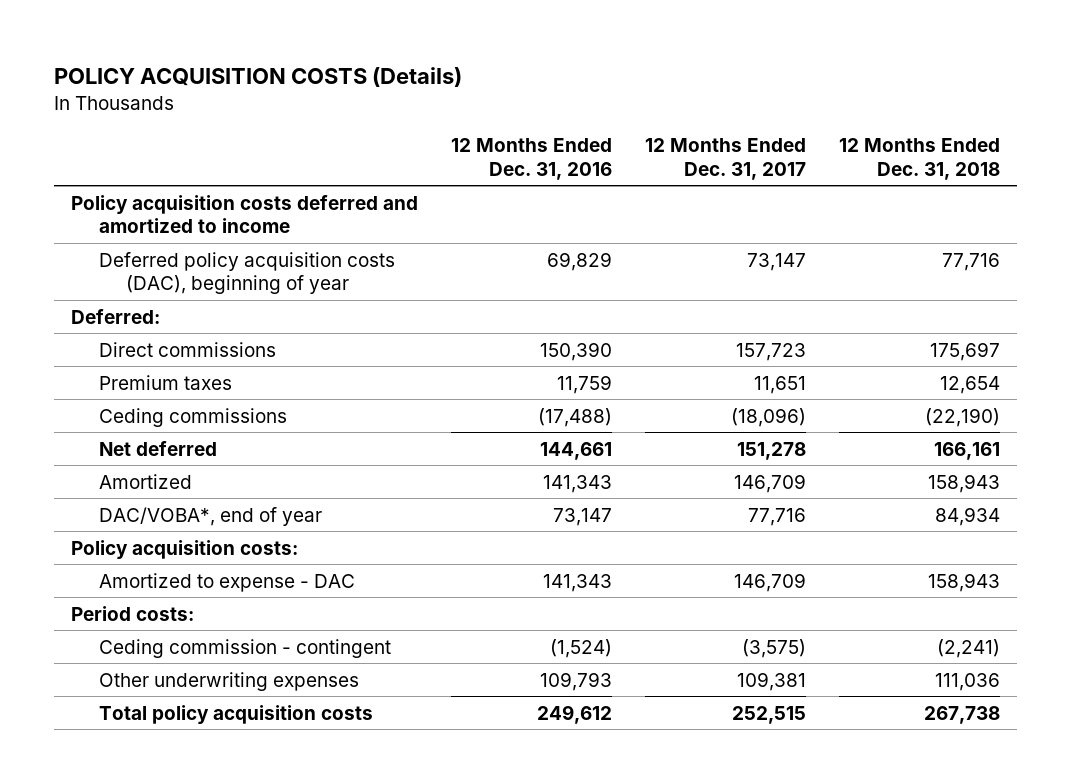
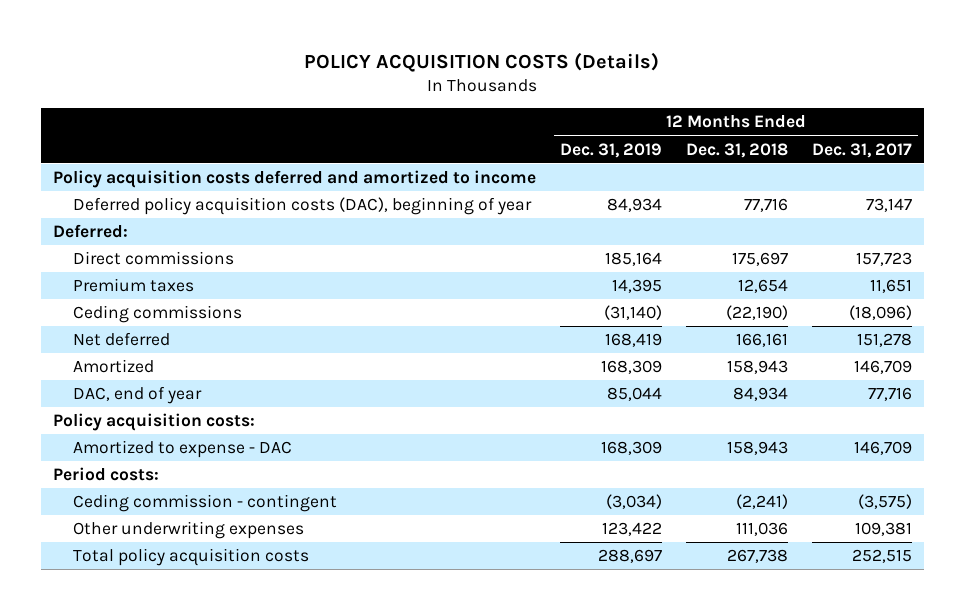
- | 12 Months Ended Dec. 31, 2016 | 12 Months Ended Dec. 31, 2017 | 12 Months Ended Dec. 31, 2018
+ | 12 Months Ended Dec. 31, 2019 | 12 Months Ended Dec. 31, 2018 | 12 Months Ended Dec. 31, 2017
- DAC/VOBA*, end of year | 73,147 | 77,716 | 84,934
+ DAC, end of year | 85,044 | 84,934 | 77,716

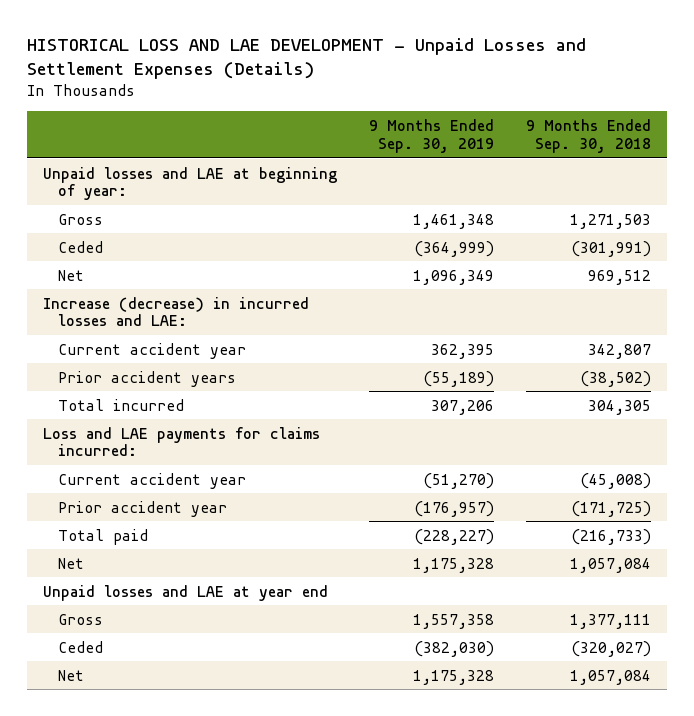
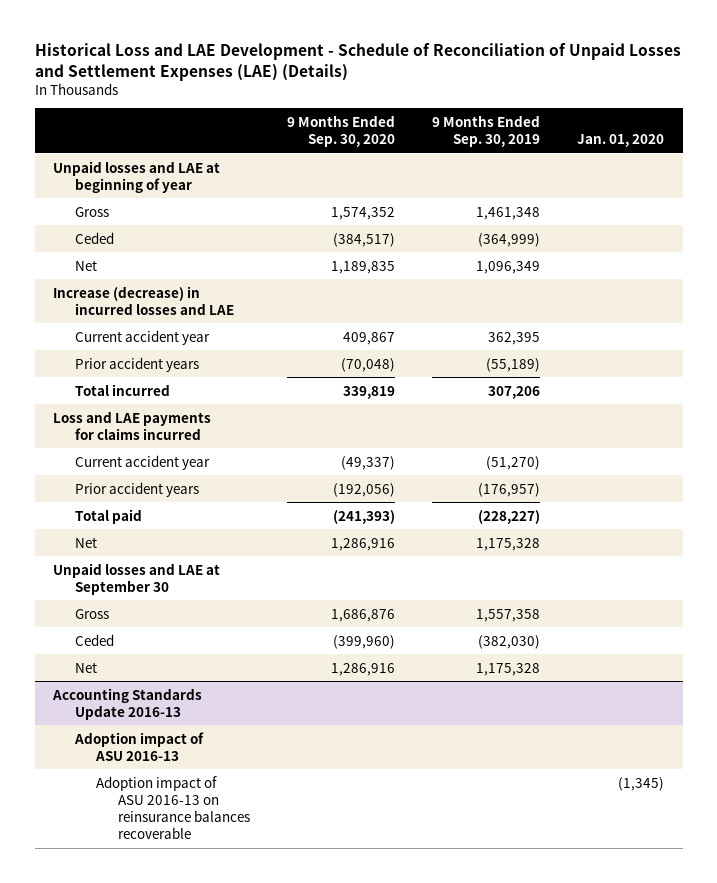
- HISTORICAL LOSS AND LAE DEVELOPMENT - Unpaid Losses and Settlement Expenses (Details)
+ Historical Loss and LAE Development - Schedule of Reconciliation of Unpaid Losses and Settlement Expenses (LAE) (Details)
- | 9 Months Ended Sep. 30, 2019 | 9 Months Ended Sep. 30, 2018
+ | 9 Months Ended Sep. 30, 2020 | 9 Months Ended Sep. 30, 2019 | Jan. 01, 2020
- Unpaid losses and LAE at beginning of year:
+ Unpaid losses and LAE at beginning of year
- Increase (decrease) in incurred losses and LAE:
+ Increase (decrease) in incurred losses and LAE
- Loss and LAE payments for claims incurred:
+ Loss and LAE payments for claims incurred
- Prior accident year | (176,957) | (171,725)
+ Prior accident years | (192,056) | (176,957) |
- Unpaid losses and LAE at year end
+ Unpaid losses and LAE at September 30
+ Accounting Standards Update 2016-13
+ Adoption impact of ASU 2016-13
+ Adoption impact of ASU 2016-13 on reinsurance balances recoverable | | | (1,345)

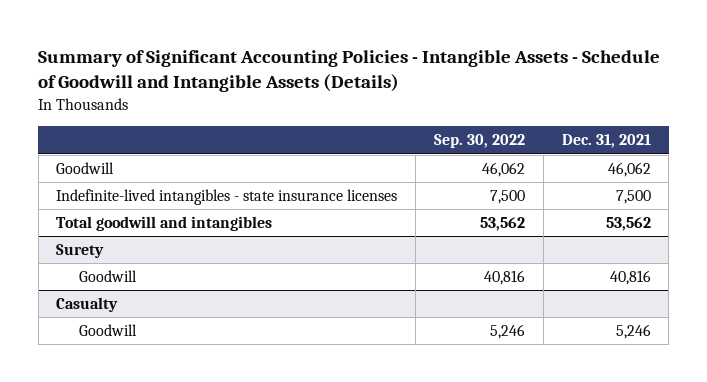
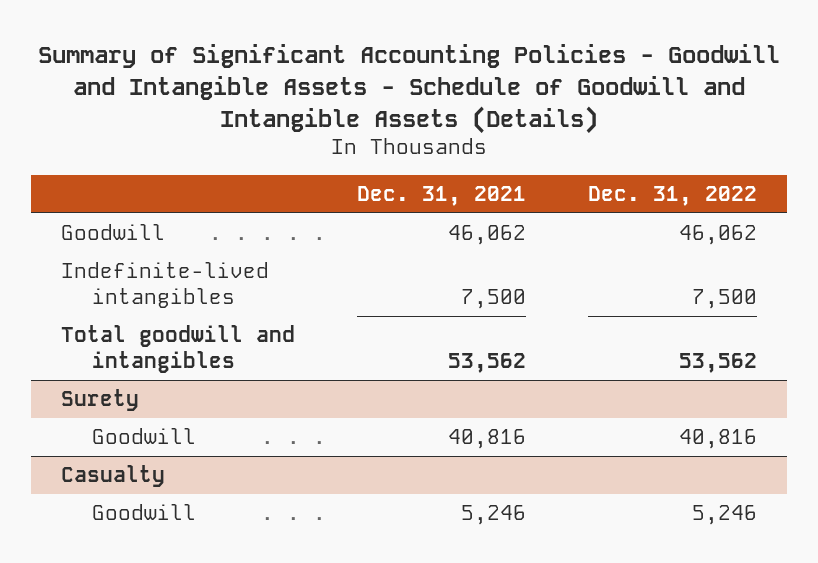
- Summary of Significant Accounting Policies - Intangible Assets - Schedule of Goodwill and Intangible Assets (Details)
+ Summary of Significant Accounting Policies - Goodwill and Intangible Assets - Schedule of Goodwill and Intangible Assets (Details)
- | Sep. 30, 2022 | Dec. 31, 2021
+ | Dec. 31, 2021 | Dec. 31, 2022
- Indefinite-lived intangibles - state insurance licenses | 7,500 | 7,500
+ Indefinite-lived intangibles | 7,500 | 7,500

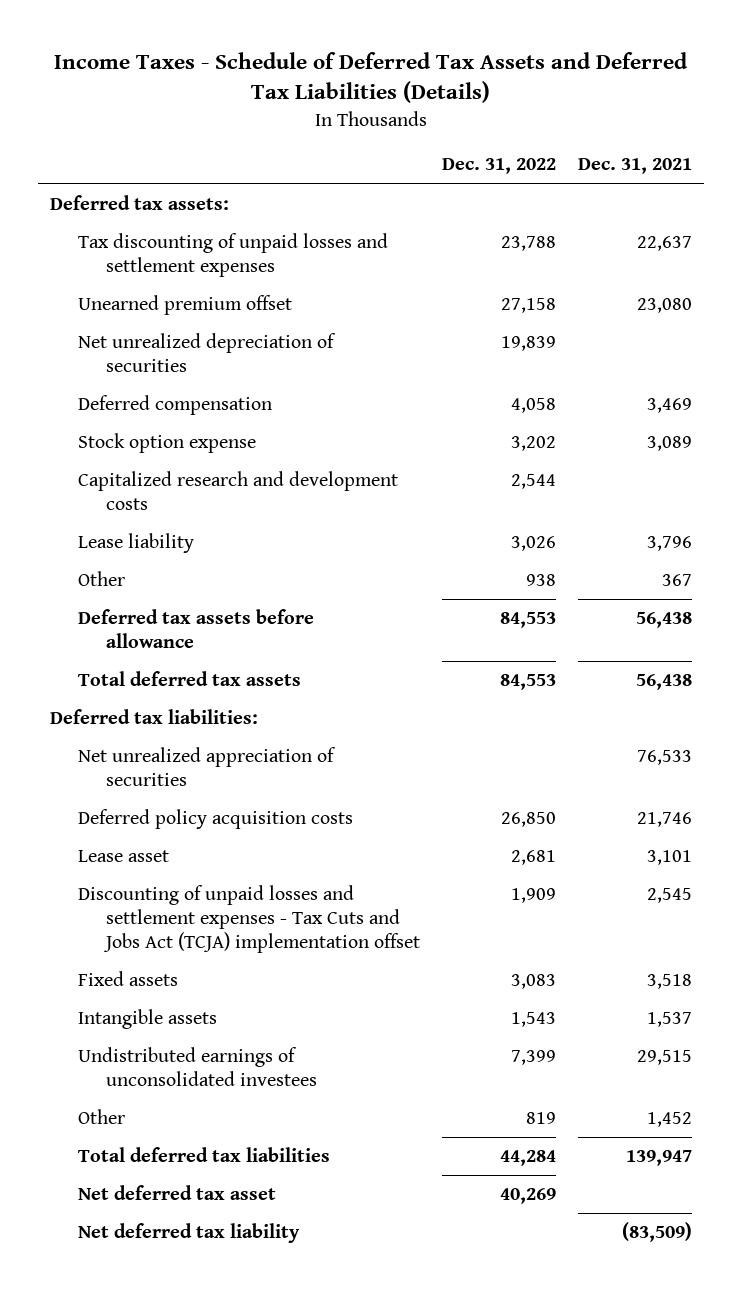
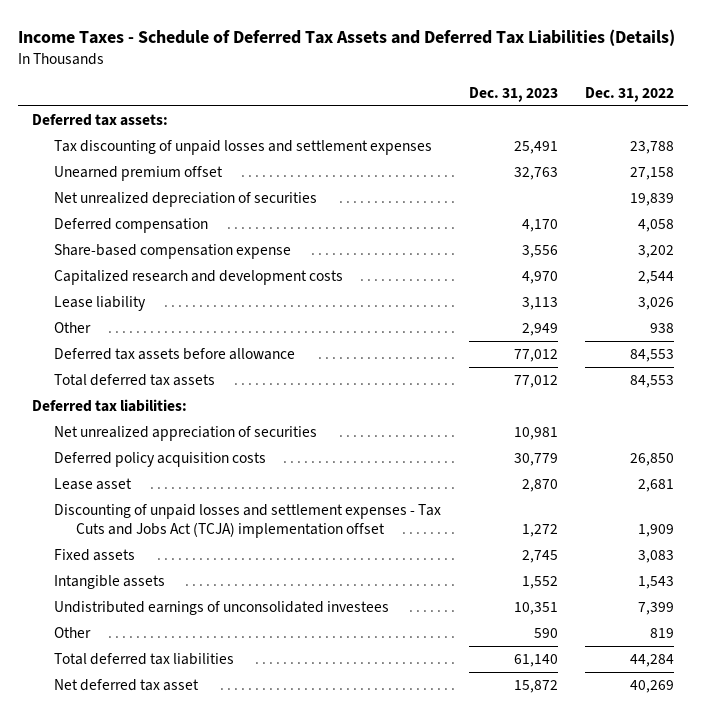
- | Dec. 31, 2022 | Dec. 31, 2021
+ | Dec. 31, 2023 | Dec. 31, 2022
- Stock option expense | 3,202 | 3,089
+ Share-based compensation expense | 3,556 | 3,202
- Net deferred tax liability | | (83,509)

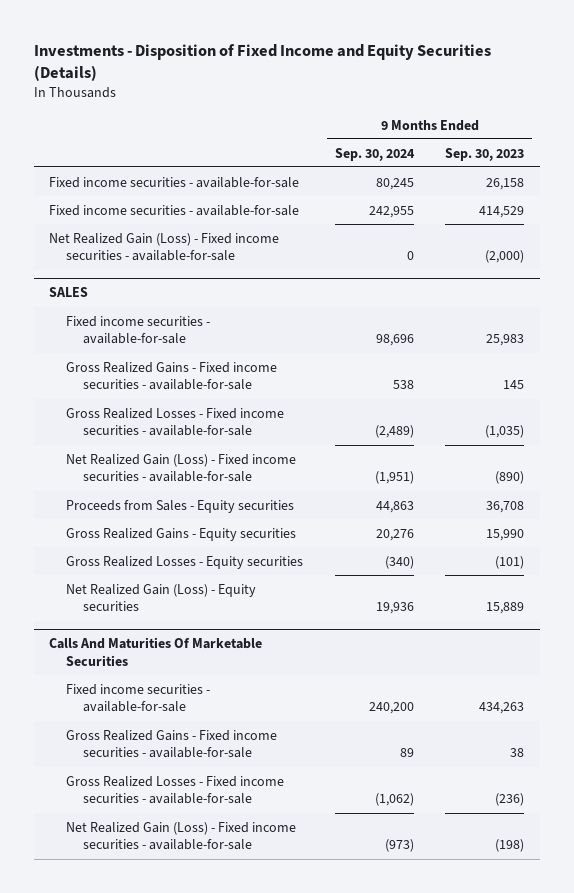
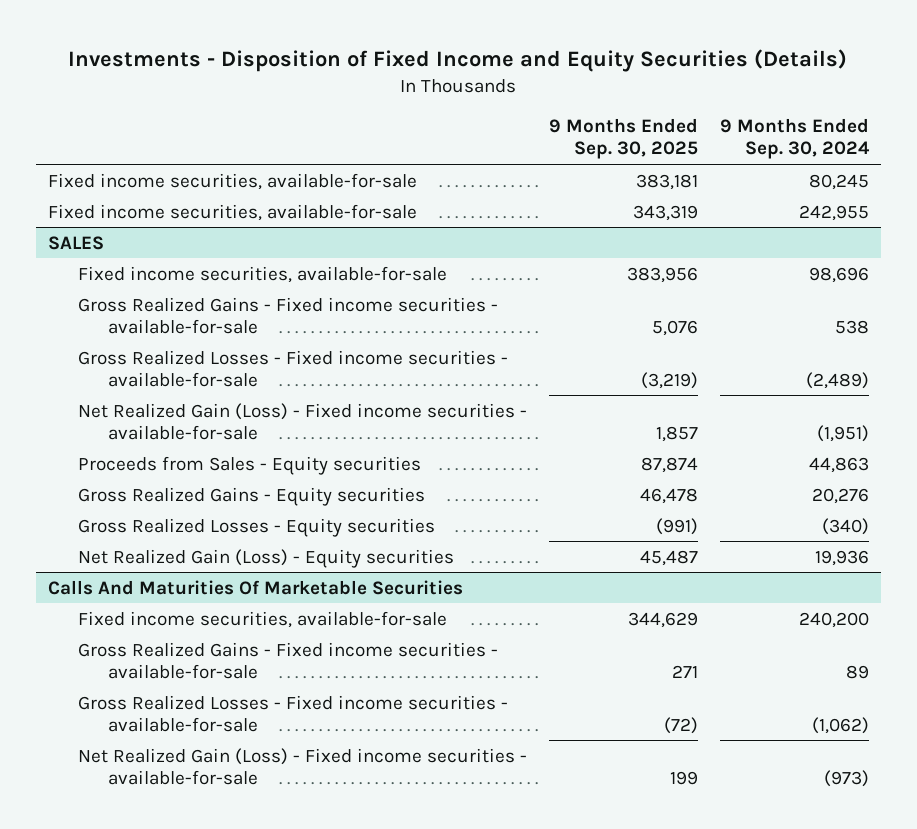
- | 9 Months Ended Sep. 30, 2024 | 9 Months Ended Sep. 30, 2023
+ | 9 Months Ended Sep. 30, 2025 | 9 Months Ended Sep. 30, 2024
- Fixed income securities - available-for-sale | 80,245 | 26,158
- Fixed income securities - available-for-sale | 242,955 | 414,529
- Net Realized Gain (Loss) - Fixed income securities - available-for-sale | 0 | (2,000)
+ Fixed income securities, available-for-sale | 383,181 | 80,245
+ Fixed income securities, available-for-sale | 343,319 | 242,955
@ SALES
- Fixed income securities - available-for-sale | 98,696 | 25,983
+ Fixed income securities, available-for-sale | 383,956 | 98,696
@ Calls And Maturities Of Marketable Securities
- Fixed income securities - available-for-sale | 240,200 | 434,263
+ Fixed income securities, available-for-sale | 344,629 | 240,200

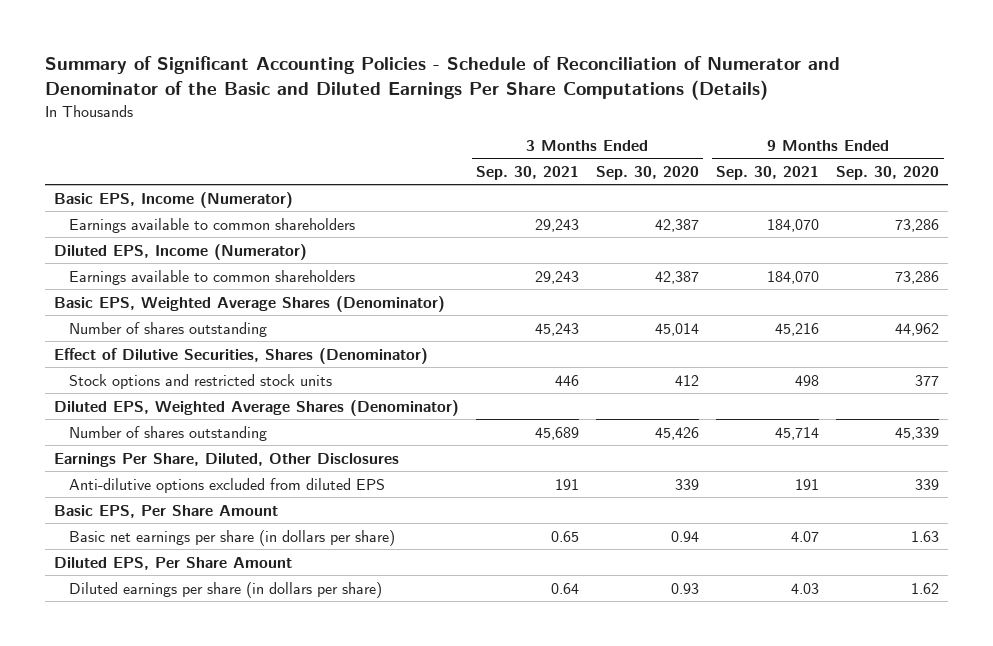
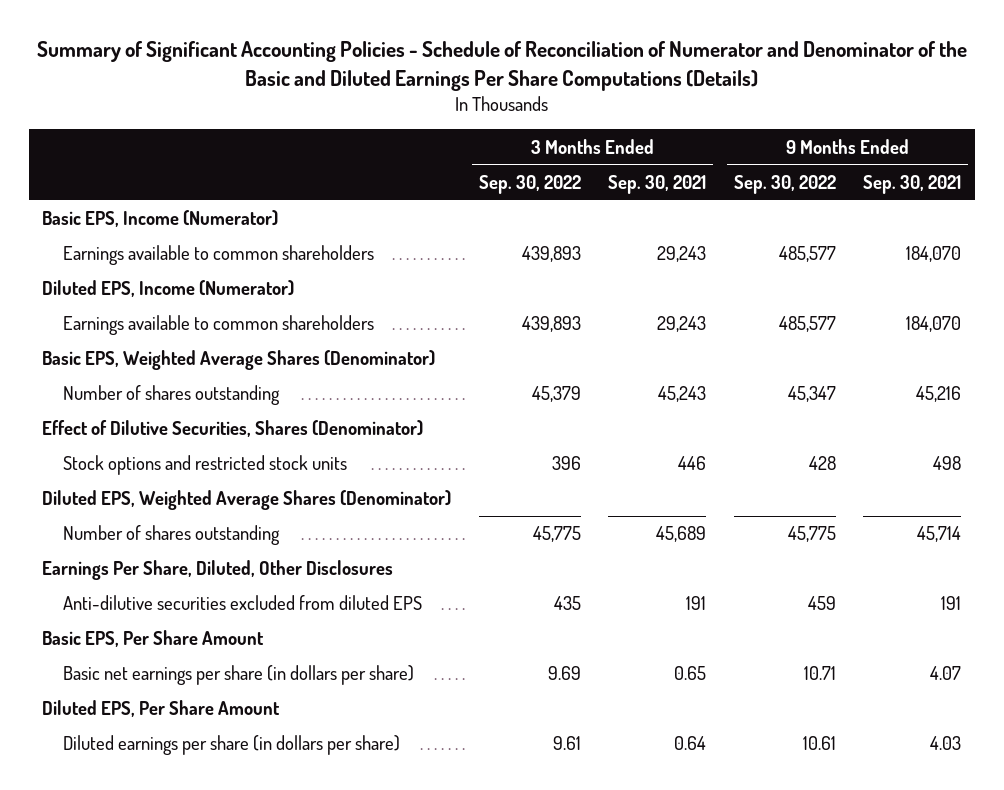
- | 3 Months Ended Sep. 30, 2021 | 3 Months Ended Sep. 30, 2020 | 9 Months Ended Sep. 30, 2021 | 9 Months Ended Sep. 30, 2020
+ | 3 Months Ended Sep. 30, 2022 | 3 Months Ended Sep. 30, 2021 | 9 Months Ended Sep. 30, 2022 | 9 Months Ended Sep. 30, 2021
- Anti-dilutive options excluded from diluted EPS | 191 | 339 | 191 | 339
+ Anti-dilutive securities excluded from diluted EPS | 435 | 191 | 459 | 191

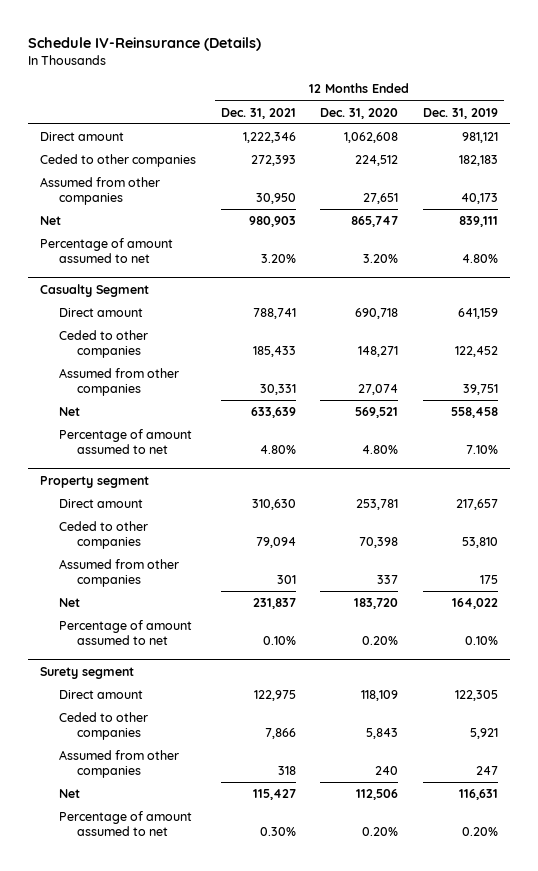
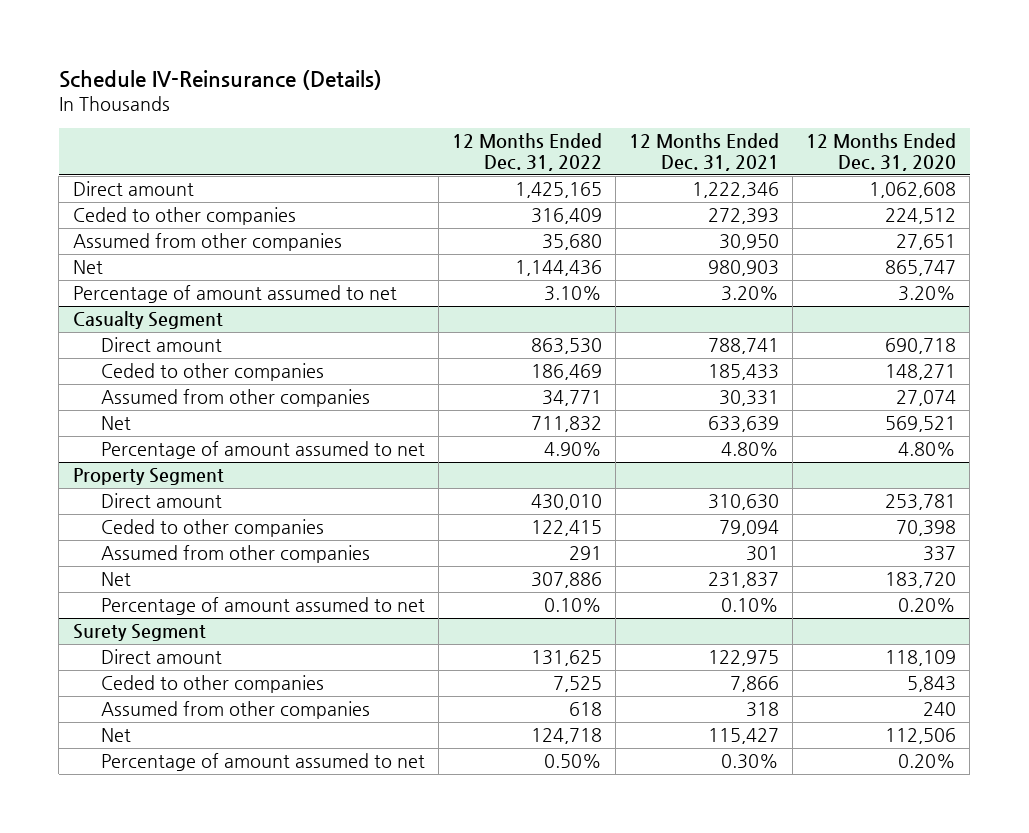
- | 12 Months Ended Dec. 31, 2021 | 12 Months Ended Dec. 31, 2020 | 12 Months Ended Dec. 31, 2019
+ | 12 Months Ended Dec. 31, 2022 | 12 Months Ended Dec. 31, 2021 | 12 Months Ended Dec. 31, 2020
- Property segment
+ Property Segment
- Surety segment
+ Surety Segment

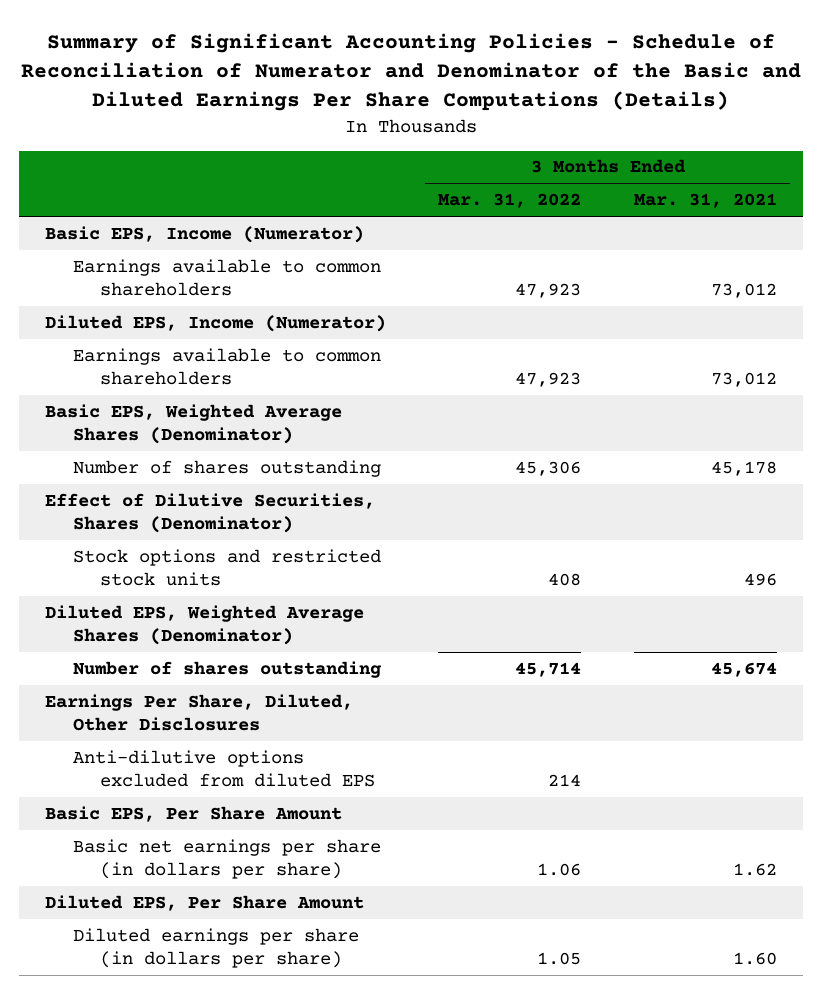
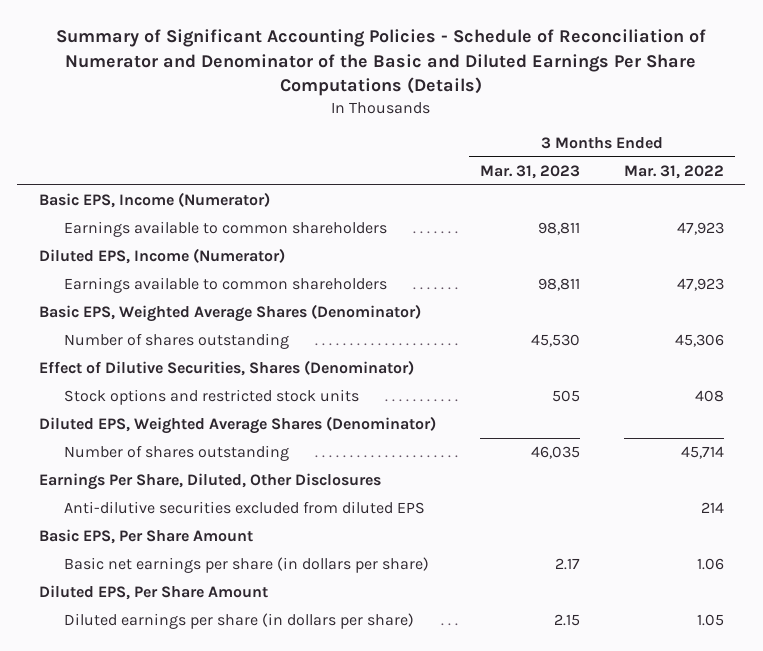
- | 3 Months Ended Mar. 31, 2022 | 3 Months Ended Mar. 31, 2021
+ | 3 Months Ended Mar. 31, 2023 | 3 Months Ended Mar. 31, 2022
- Anti-dilutive options excluded from diluted EPS | 214 |
+ Anti-dilutive securities excluded from diluted EPS | | 214

